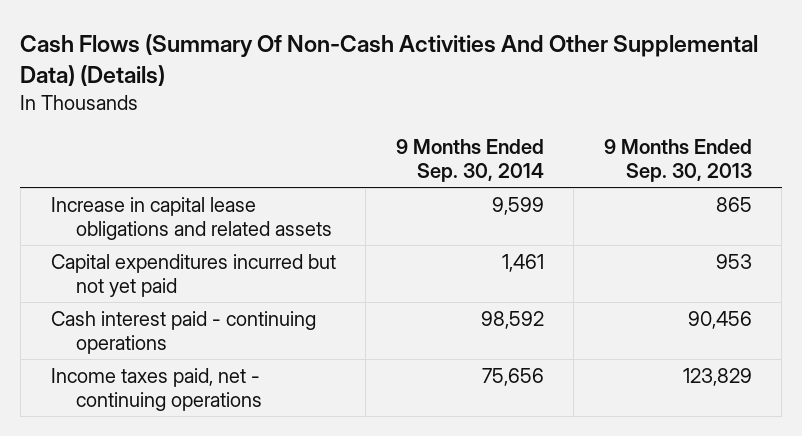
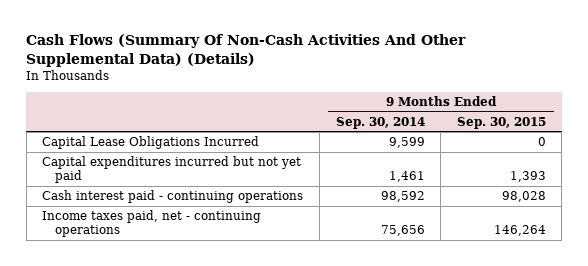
- | 9 Months Ended Sep. 30, 2014 | 9 Months Ended Sep. 30, 2013
+ | 9 Months Ended Sep. 30, 2014 | 9 Months Ended Sep. 30, 2015
- Increase in capital lease obligations and related assets | 9,599 | 865
+ Capital Lease Obligations Incurred | 9,599 | 0

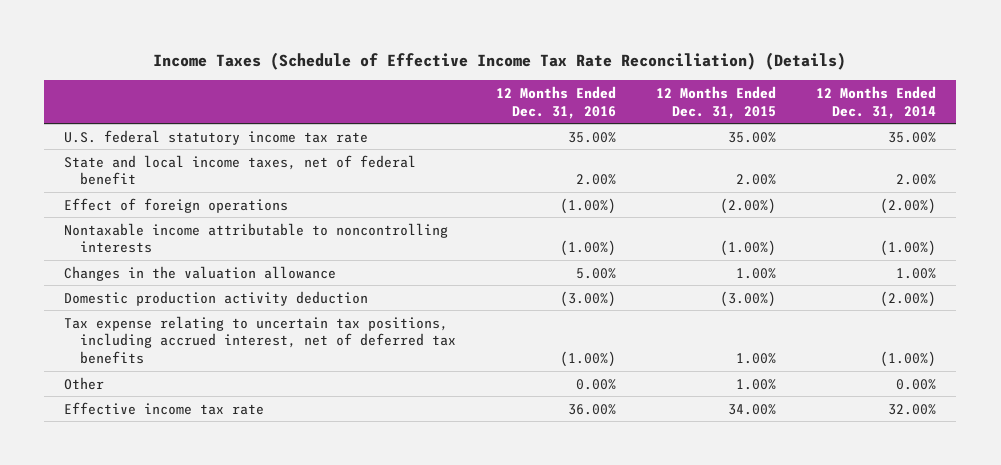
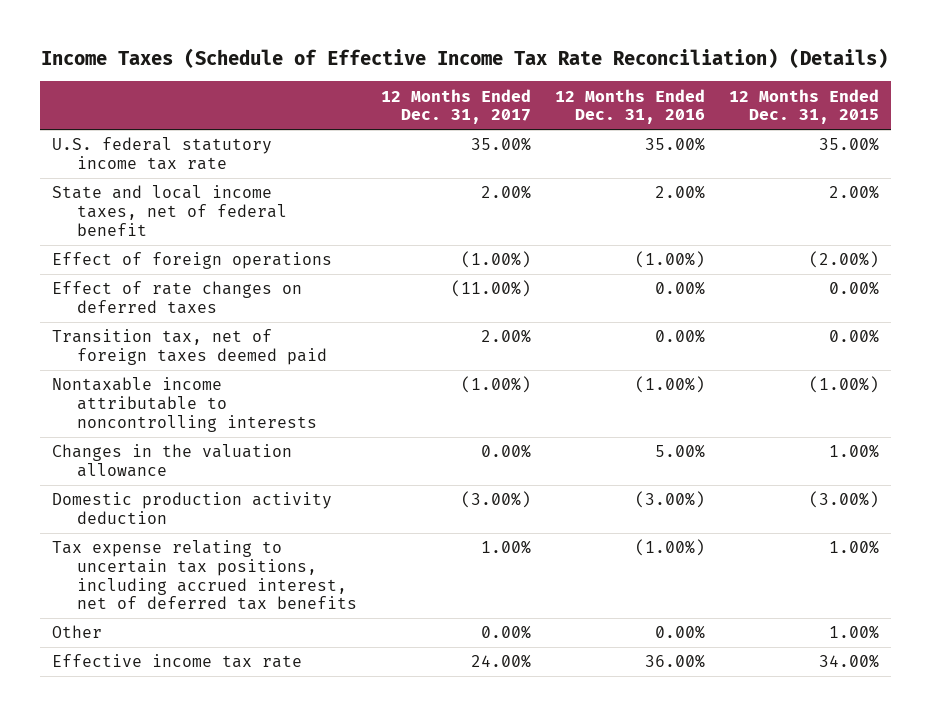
- | 12 Months Ended Dec. 31, 2016 | 12 Months Ended Dec. 31, 2015 | 12 Months Ended Dec. 31, 2014
+ | 12 Months Ended Dec. 31, 2017 | 12 Months Ended Dec. 31, 2016 | 12 Months Ended Dec. 31, 2015
+ Effect of rate changes on deferred taxes | (11.00%) | 0.00% | 0.00%
+ Transition tax, net of foreign taxes deemed paid | 2.00% | 0.00% | 0.00%

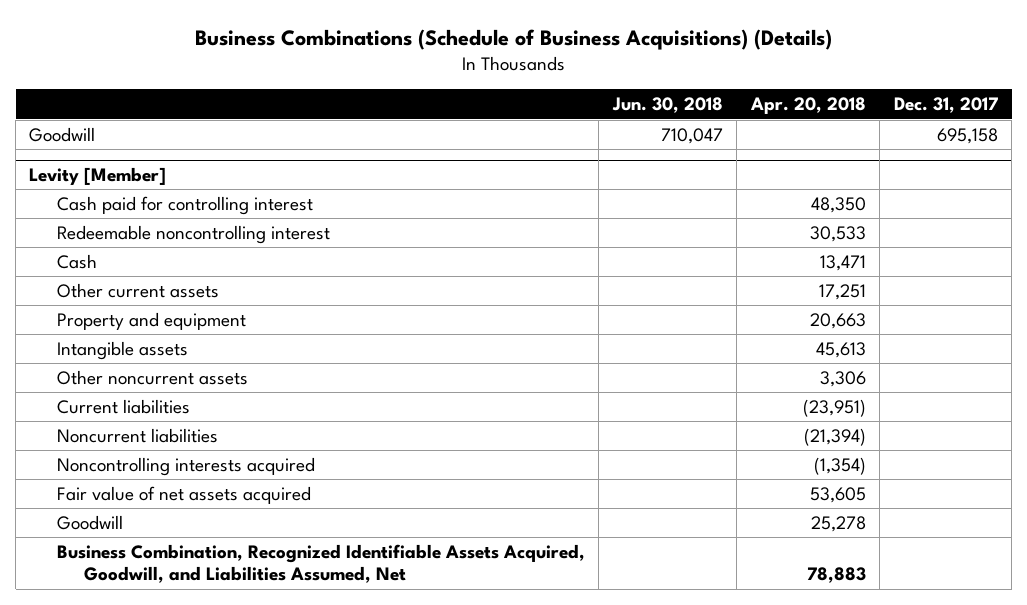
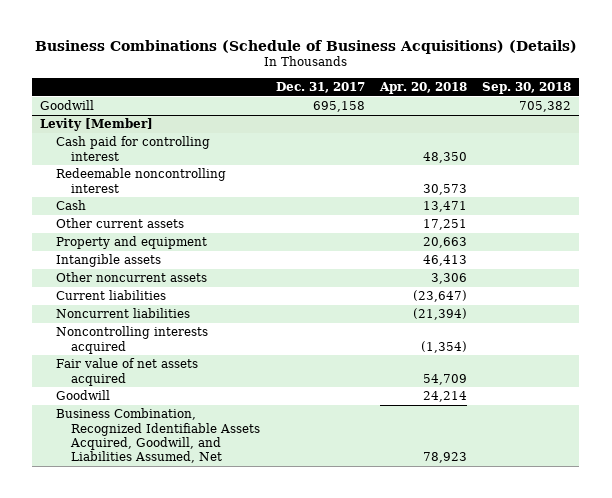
- | Jun. 30, 2018 | Apr. 20, 2018 | Dec. 31, 2017
+ | Dec. 31, 2017 | Apr. 20, 2018 | Sep. 30, 2018
@ Levity [Member]
- Redeemable noncontrolling interest | | 30,533 |
+ Redeemable noncontrolling interest | | 30,573 |
- Intangible assets | | 45,613 |
+ Intangible assets | | 46,413 |
- Current liabilities | | (23,951) |
+ Current liabilities | | (23,647) |
- Fair value of net assets acquired | | 53,605 |
- Goodwill | | 25,278 |
- Business Combination, Recognized Identifiable Assets Acquired, Goodwill, and Liabilities Assumed, Net | | 78,883 |
+ Fair value of net assets acquired | | 54,709 |
+ Goodwill | | 24,214 |
+ Business Combination, Recognized Identifiable Assets Acquired, Goodwill, and Liabilities Assumed, Net | | 78,923 |

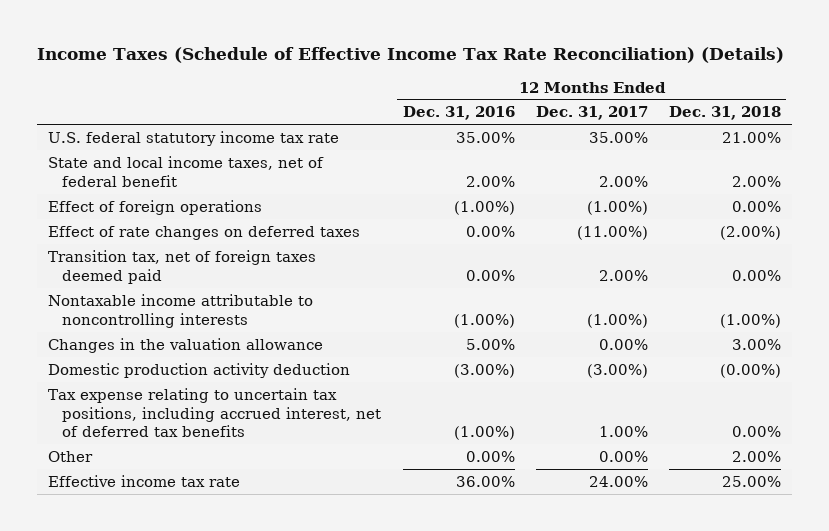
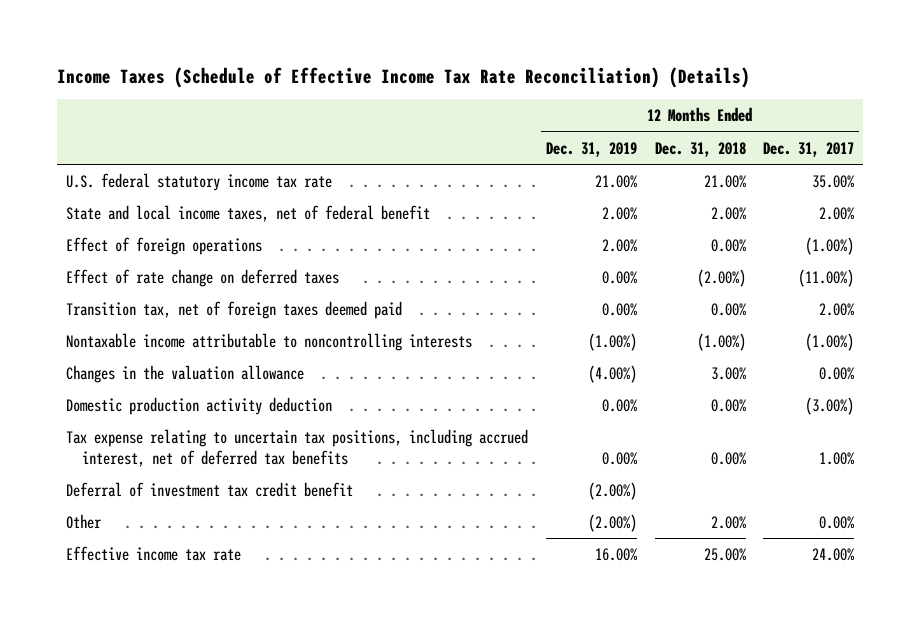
- | 12 Months Ended Dec. 31, 2016 | 12 Months Ended Dec. 31, 2017 | 12 Months Ended Dec. 31, 2018
+ | 12 Months Ended Dec. 31, 2019 | 12 Months Ended Dec. 31, 2018 | 12 Months Ended Dec. 31, 2017
- Effect of rate changes on deferred taxes | 0.00% | (11.00%) | (2.00%)
+ Effect of rate change on deferred taxes | 0.00% | (2.00%) | (11.00%)
- Domestic production activity deduction | (3.00%) | (3.00%) | (0.00%)
+ Domestic production activity deduction | 0.00% | 0.00% | (3.00%)
+ Deferral of investment tax credit benefit | (2.00%) | |

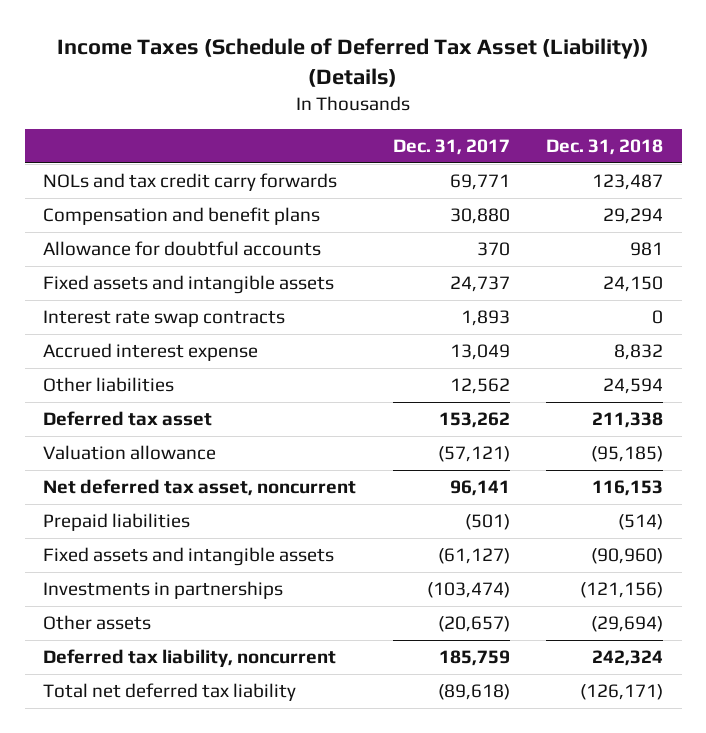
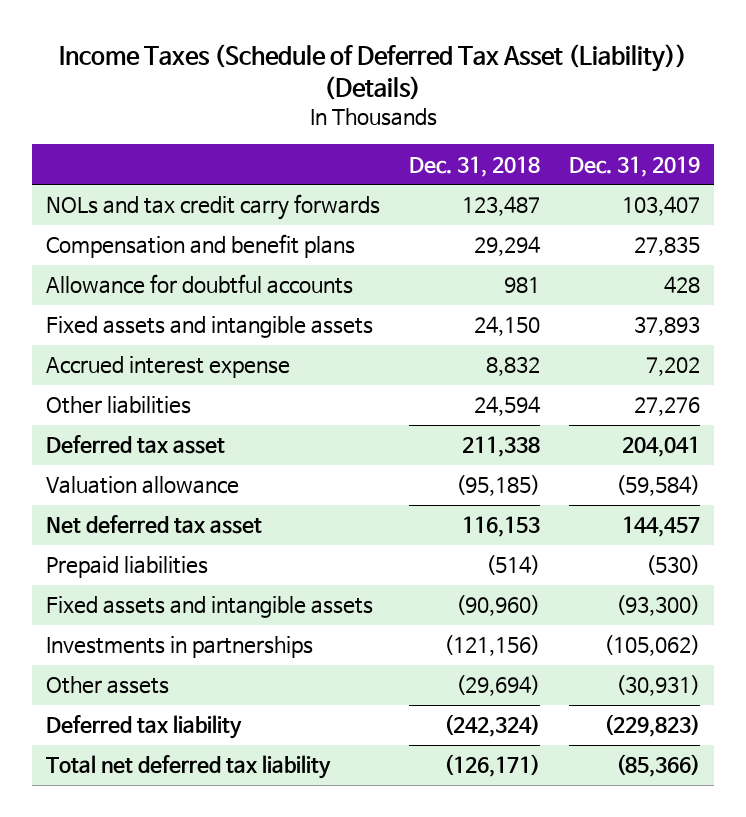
- | Dec. 31, 2017 | Dec. 31, 2018
+ | Dec. 31, 2018 | Dec. 31, 2019
- Interest rate swap contracts | 1,893 | 0
- Net deferred tax asset, noncurrent | 96,141 | 116,153
+ Net deferred tax asset | 116,153 | 144,457
- Deferred tax liability, noncurrent | 185,759 | 242,324
+ Deferred tax liability | (242,324) | (229,823)

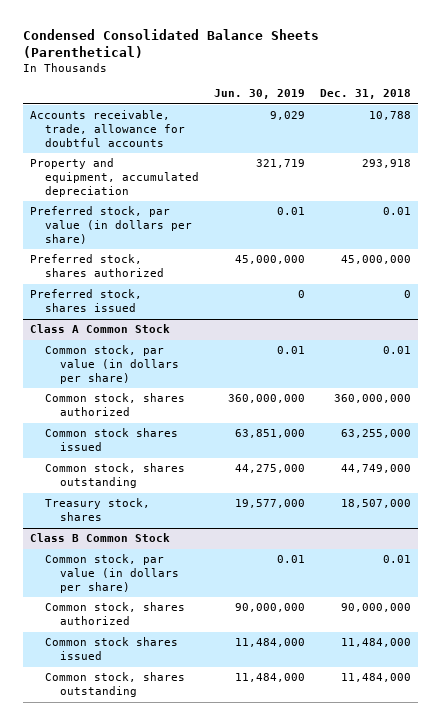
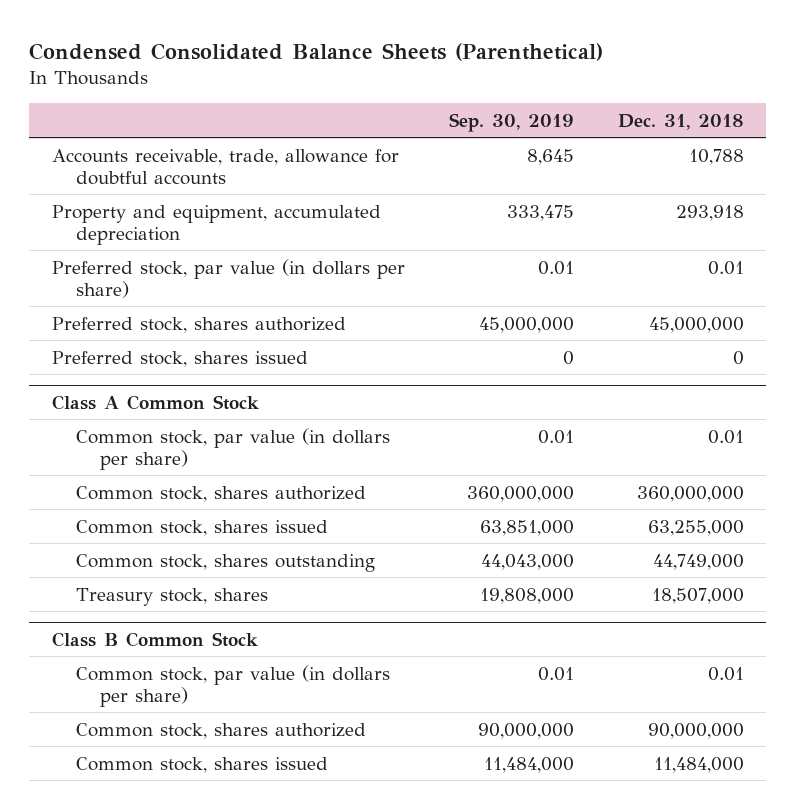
- | Jun. 30, 2019 | Dec. 31, 2018
+ | Sep. 30, 2019 | Dec. 31, 2018
@ Class A Common Stock
- Common stock shares issued | 63,851,000 | 63,255,000
+ Common stock, shares issued | 63,851,000 | 63,255,000
@ Class B Common Stock
- Common stock shares issued | 11,484,000 | 11,484,000
- Common stock, shares outstanding | 11,484,000 | 11,484,000
+ Common stock, shares issued | 11,484,000 | 11,484,000

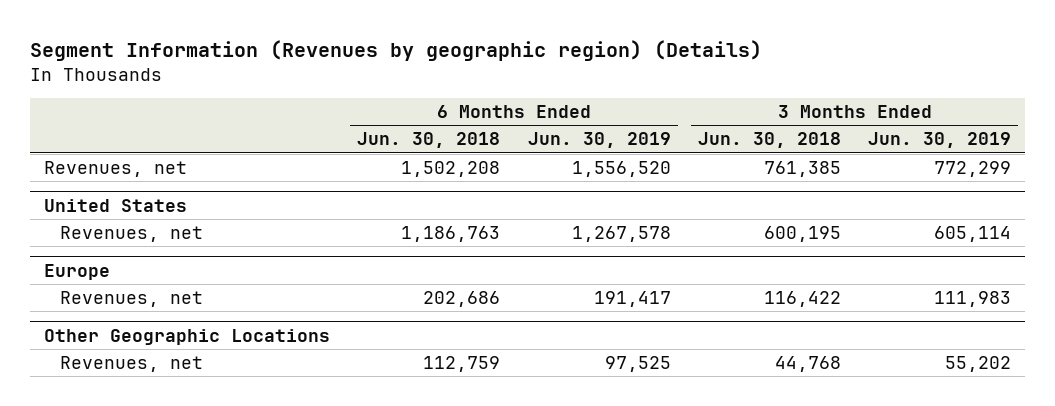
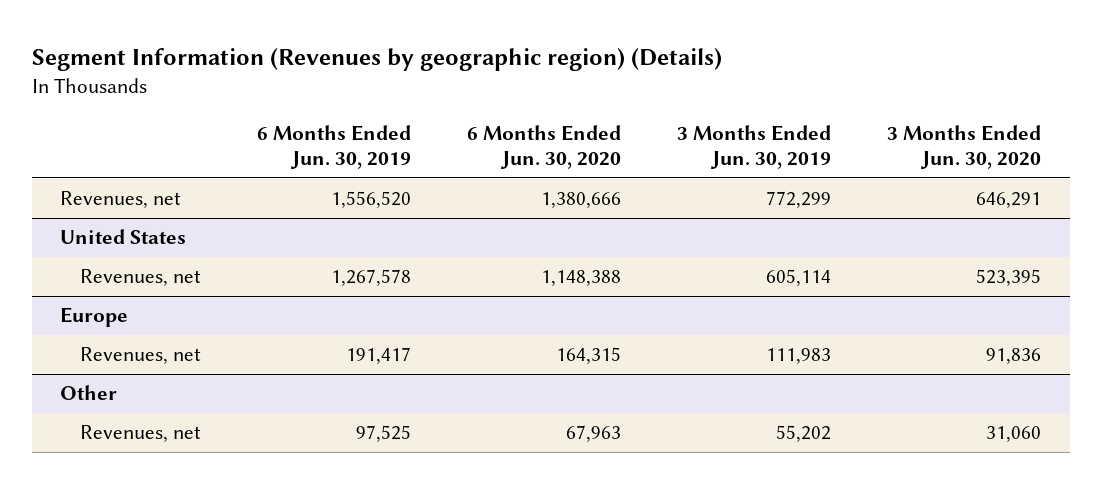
- | 6 Months Ended Jun. 30, 2018 | 6 Months Ended Jun. 30, 2019 | 3 Months Ended Jun. 30, 2018 | 3 Months Ended Jun. 30, 2019
+ | 6 Months Ended Jun. 30, 2019 | 6 Months Ended Jun. 30, 2020 | 3 Months Ended Jun. 30, 2019 | 3 Months Ended Jun. 30, 2020
- Other Geographic Locations
+ Other

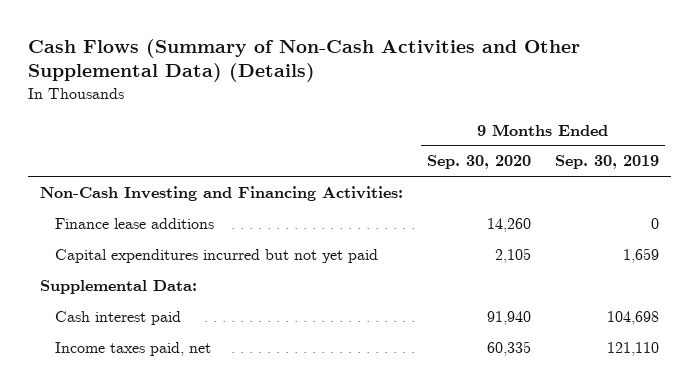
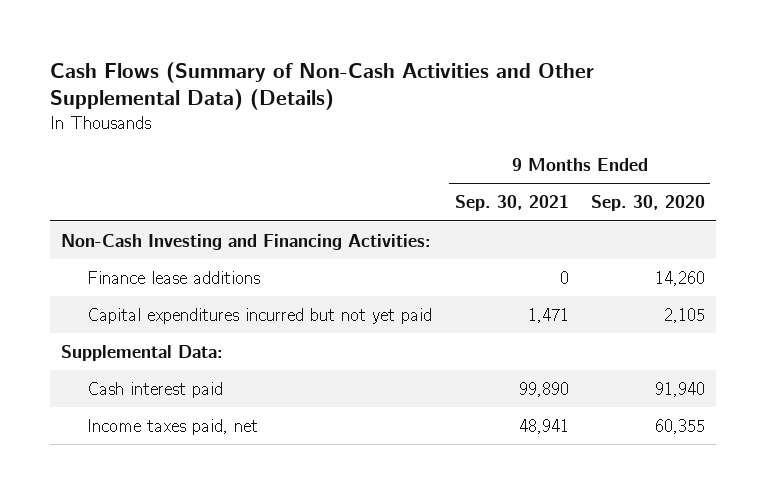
- | 9 Months Ended Sep. 30, 2020 | 9 Months Ended Sep. 30, 2019
+ | 9 Months Ended Sep. 30, 2021 | 9 Months Ended Sep. 30, 2020
- Income taxes paid, net | 60,335 | 121,110
+ Income taxes paid, net | 48,941 | 60,355

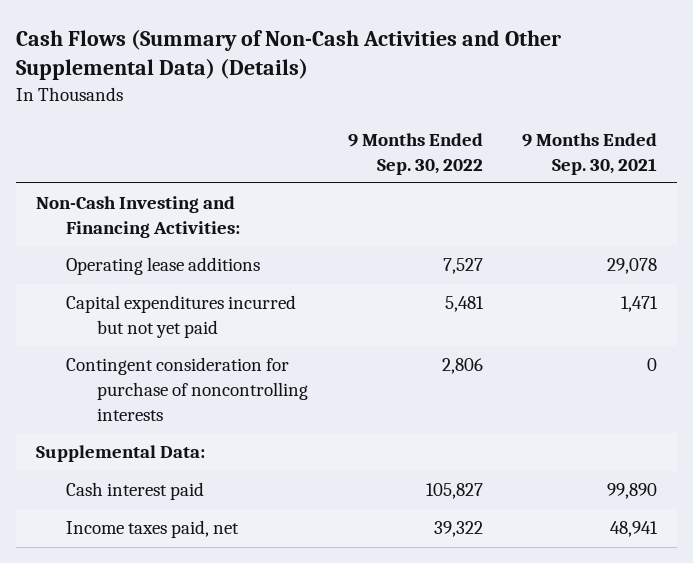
- | 9 Months Ended Sep. 30, 2021 | 9 Months Ended Sep. 30, 2020
+ | 9 Months Ended Sep. 30, 2022 | 9 Months Ended Sep. 30, 2021
- Finance lease additions | 0 | 14,260
+ Operating lease additions | 7,527 | 29,078
+ Contingent consideration for purchase of noncontrolling interests | 2,806 | 0

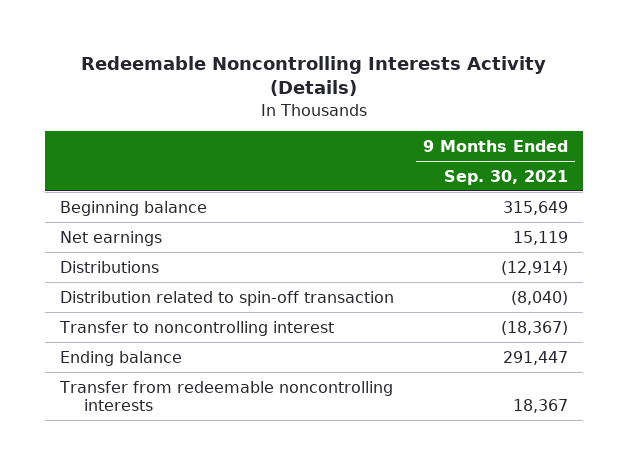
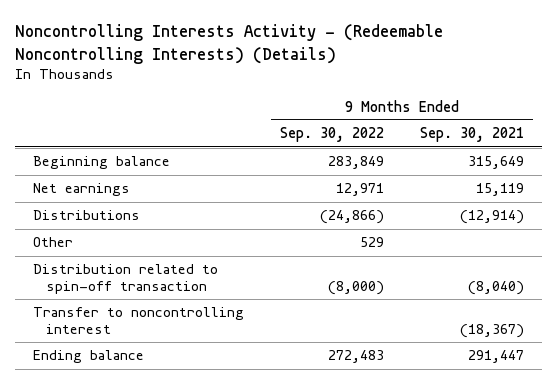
- Redeemable Noncontrolling Interests Activity (Details)
+ Noncontrolling Interests Activity - (Redeemable Noncontrolling Interests) (Details)
- | 9 Months Ended Sep. 30, 2021
+ | 9 Months Ended Sep. 30, 2022 | 9 Months Ended Sep. 30, 2021
+ Other | 529 |
- Transfer from redeemable noncontrolling interests | 18,367

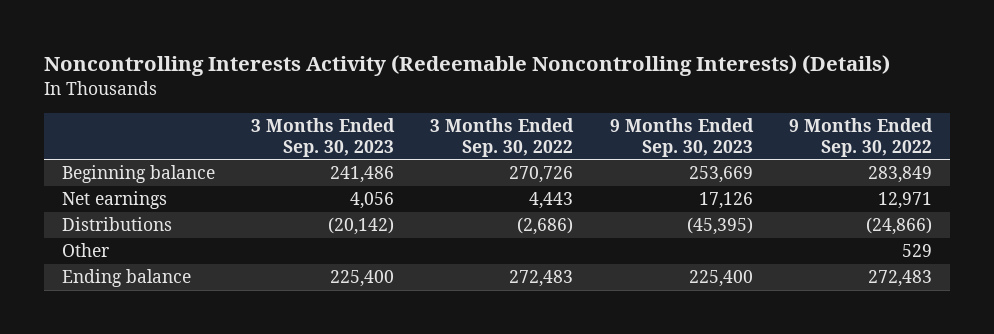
- Noncontrolling Interests Activity - (Redeemable Noncontrolling Interests) (Details)
+ Noncontrolling Interests Activity (Redeemable Noncontrolling Interests) (Details)
- | 9 Months Ended Sep. 30, 2022 | 9 Months Ended Sep. 30, 2021
+ | 3 Months Ended Sep. 30, 2023 | 3 Months Ended Sep. 30, 2022 | 9 Months Ended Sep. 30, 2023 | 9 Months Ended Sep. 30, 2022
- Distribution related to spin-off transaction | (8,000) | (8,040)
- Transfer to noncontrolling interest | | (18,367)

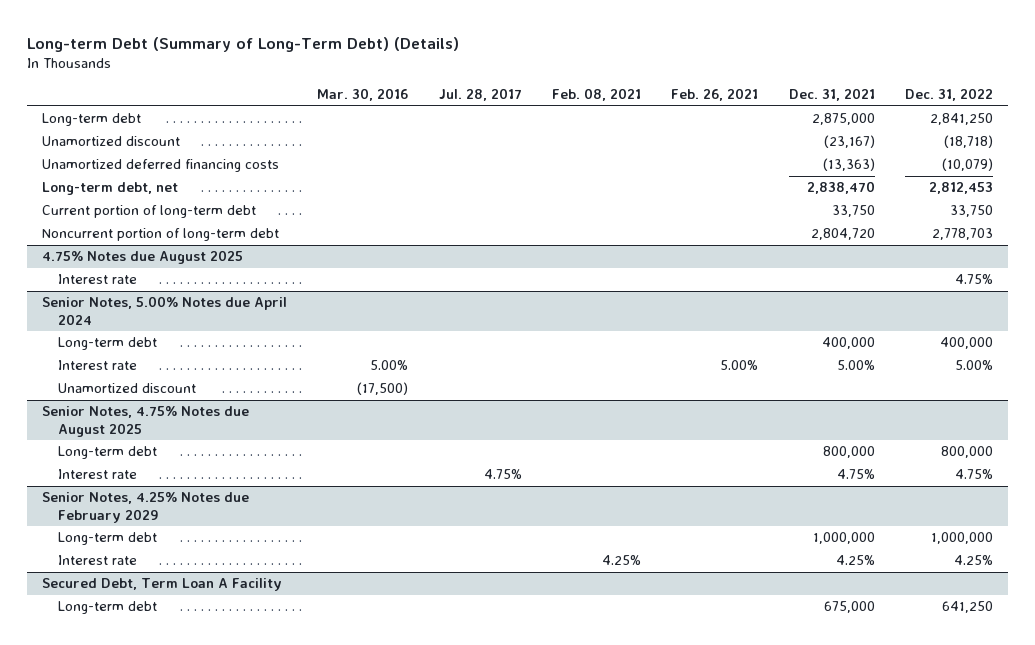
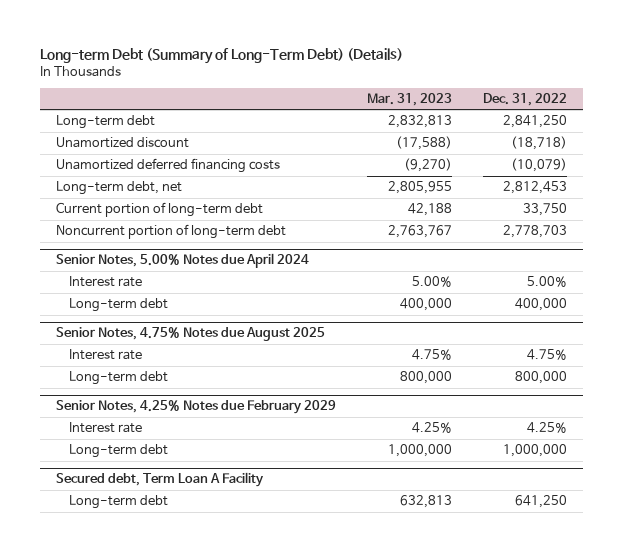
- | Mar. 30, 2016 | Jul. 28, 2017 | Feb. 08, 2021 | Feb. 26, 2021 | Dec. 31, 2021 | Dec. 31, 2022
+ | Mar. 31, 2023 | Dec. 31, 2022
- 4.75% Notes due August 2025
- Interest rate | | | | | | 4.75%
@ Senior Notes, 5.00% Notes due April 2024
- Unamortized discount | (17,500) | | | | |
moved down: Long-term debt | 400,000 | 400,000
@ Senior Notes, 4.75% Notes due August 2025
moved down: Long-term debt | 800,000 | 800,000
- Secured Debt, Term Loan A Facility
@ Senior Notes, 4.25% Notes due February 2029
moved down: Long-term debt | 1,000,000 | 1,000,000
+ Secured debt, Term Loan A Facility

